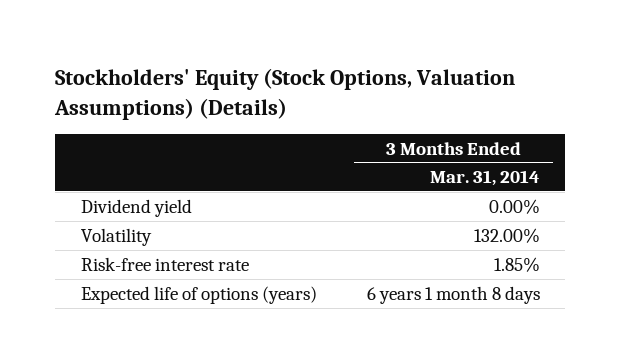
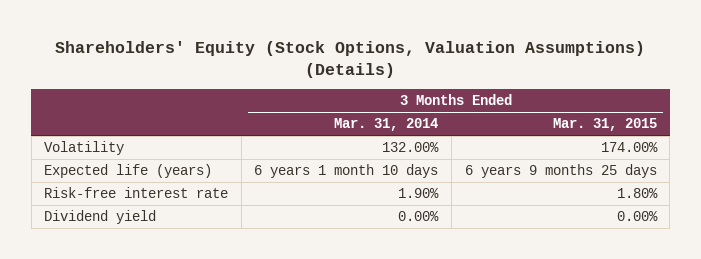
- Stockholders' Equity (Stock Options, Valuation Assumptions) (Details)
+ Shareholders' Equity (Stock Options, Valuation Assumptions) (Details)
- | 3 Months Ended Mar. 31, 2014
+ | 3 Months Ended Mar. 31, 2014 | 3 Months Ended Mar. 31, 2015
- Risk-free interest rate | 1.85%
- Expected life of options (years) | 6 years 1 month 8 days
+ Expected life (years) | 6 years 1 month 10 days | 6 years 9 months 25 days
+ Risk-free interest rate | 1.90% | 1.80%
moved down: Dividend yield | 0.00% | 0.00%

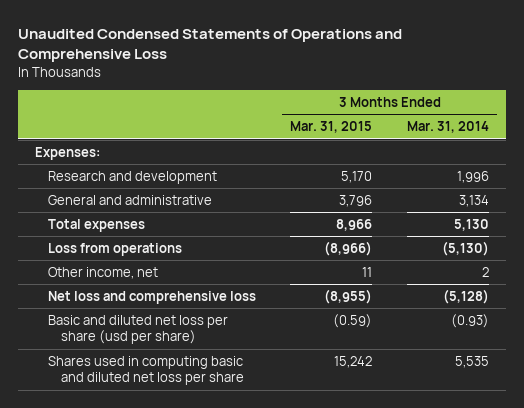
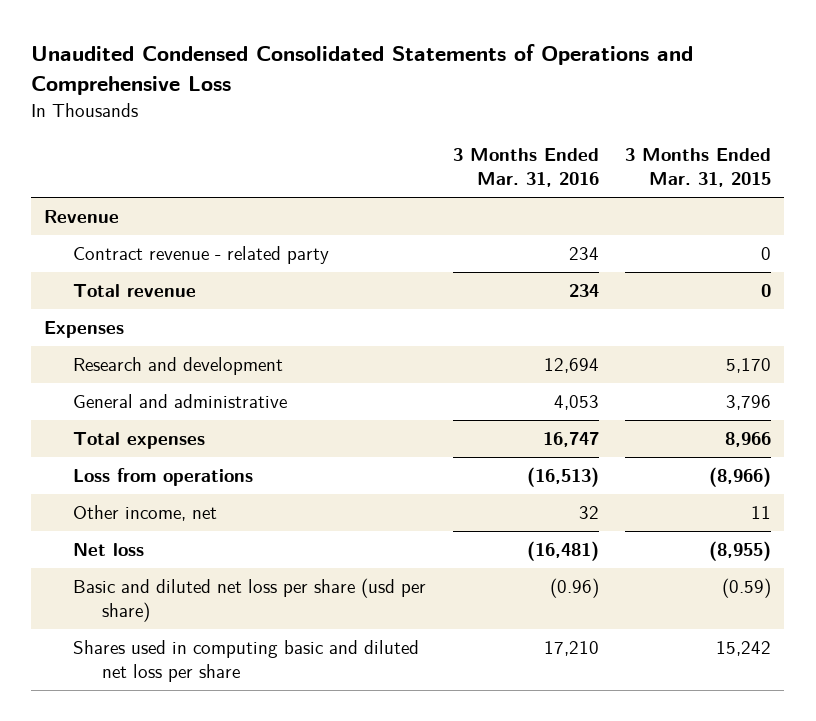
- Unaudited Condensed Statements of Operations and Comprehensive Loss
+ Unaudited Condensed Consolidated Statements of Operations and Comprehensive Loss
- | 3 Months Ended Mar. 31, 2015 | 3 Months Ended Mar. 31, 2014
+ | 3 Months Ended Mar. 31, 2016 | 3 Months Ended Mar. 31, 2015
- Expenses:
+ Revenue
+ Contract revenue - related party | 234 | 0
+ Total revenue | 234 | 0
+ Expenses
- Net loss and comprehensive loss | (8,955) | (5,128)
+ Net loss | (16,481) | (8,955)

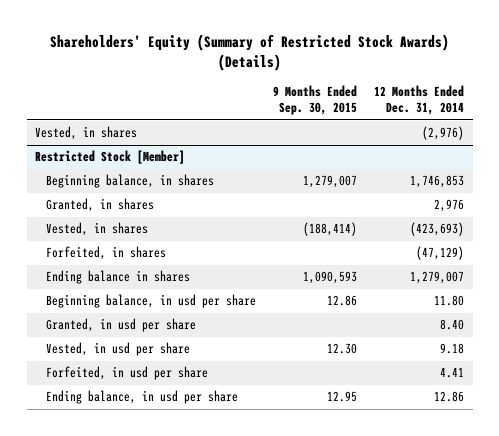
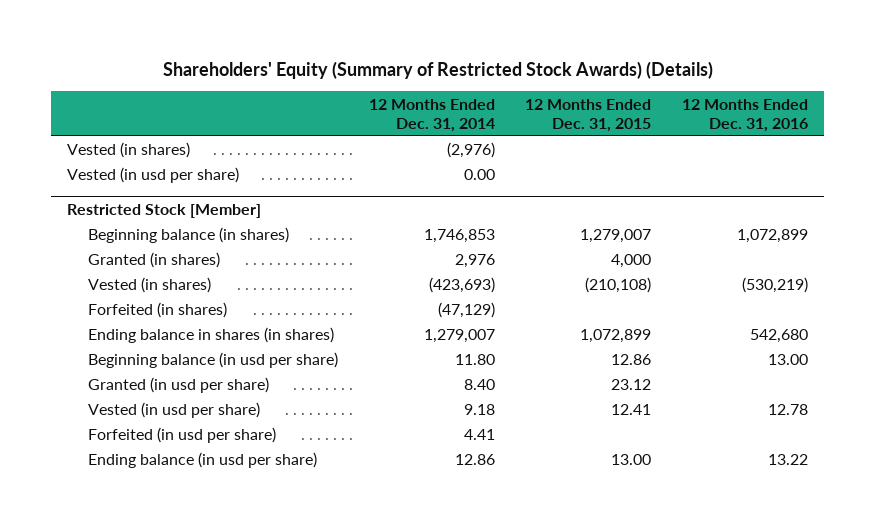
- | 9 Months Ended Sep. 30, 2015 | 12 Months Ended Dec. 31, 2014
+ | 12 Months Ended Dec. 31, 2014 | 12 Months Ended Dec. 31, 2015 | 12 Months Ended Dec. 31, 2016
- Vested, in shares | | (2,976)
+ Vested (in shares) | (2,976) | |
+ Vested (in usd per share) | 0.00 | |
@ Restricted Stock [Member]
- Beginning balance, in shares | 1,279,007 | 1,746,853
- Granted, in shares | | 2,976
- Vested, in shares | (188,414) | (423,693)
- Forfeited, in shares | | (47,129)
- Ending balance in shares | 1,090,593 | 1,279,007
- Beginning balance, in usd per share | 12.86 | 11.80
- Granted, in usd per share | | 8.40
- Vested, in usd per share | 12.30 | 9.18
- Forfeited, in usd per share | | 4.41
- Ending balance, in usd per share | 12.95 | 12.86
+ Beginning balance (in shares) | 1,746,853 | 1,279,007 | 1,072,899
+ Granted (in shares) | 2,976 | 4,000 |
+ Vested (in shares) | (423,693) | (210,108) | (530,219)
+ Forfeited (in shares) | (47,129) | |
+ Ending balance in shares (in shares) | 1,279,007 | 1,072,899 | 542,680
+ Beginning balance (in usd per share) | 11.80 | 12.86 | 13.00
+ Granted (in usd per share) | 8.40 | 23.12 |
+ Vested (in usd per share) | 9.18 | 12.41 | 12.78
+ Forfeited (in usd per share) | 4.41 | |
+ Ending balance (in usd per share) | 12.86 | 13.00 | 13.22

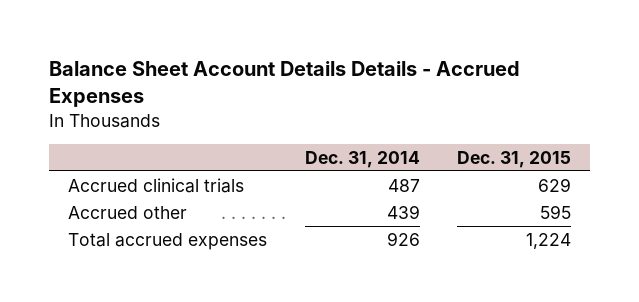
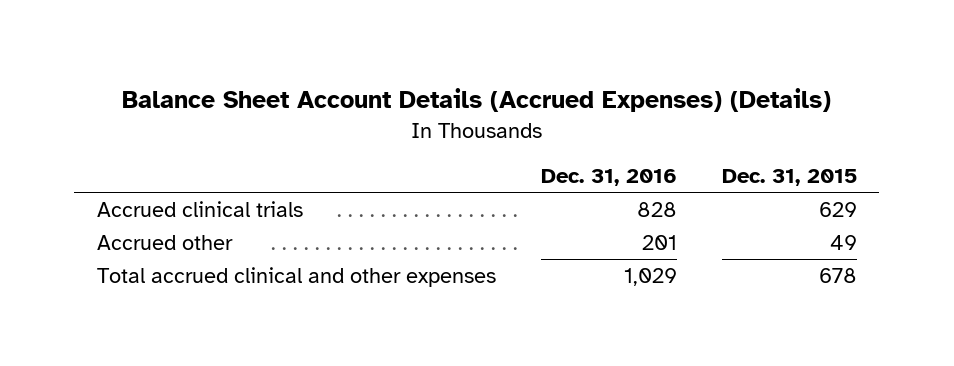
- Balance Sheet Account Details Details - Accrued Expenses
+ Balance Sheet Account Details (Accrued Expenses) (Details)
- | Dec. 31, 2014 | Dec. 31, 2015
+ | Dec. 31, 2016 | Dec. 31, 2015
- Accrued other | 439 | 595
- Total accrued expenses | 926 | 1,224
+ Accrued other | 201 | 49
+ Total accrued clinical and other expenses | 1,029 | 678

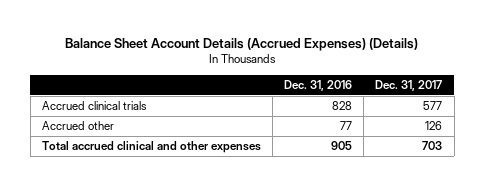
- | Dec. 31, 2016 | Dec. 31, 2015
+ | Dec. 31, 2016 | Dec. 31, 2017
- Accrued other | 201 | 49
- Total accrued clinical and other expenses | 1,029 | 678
+ Accrued other | 77 | 126
+ Total accrued clinical and other expenses | 905 | 703

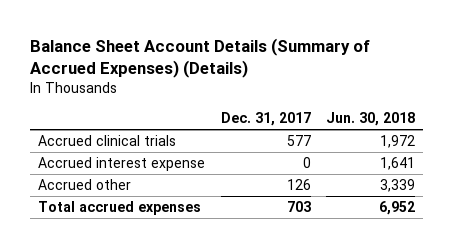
- Balance Sheet Account Details (Accrued Expenses) (Details)
+ Balance Sheet Account Details (Summary of Accrued Expenses) (Details)
- | Dec. 31, 2016 | Dec. 31, 2017
+ | Dec. 31, 2017 | Jun. 30, 2018
+ Accrued interest expense | 0 | 1,641
- Total accrued clinical and other expenses | 905 | 703
+ Total accrued expenses | 703 | 6,952

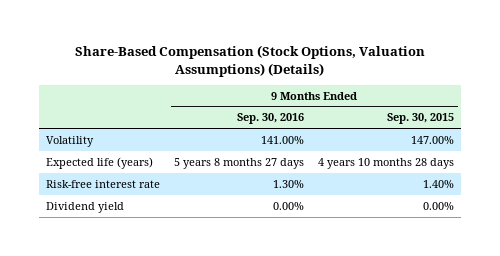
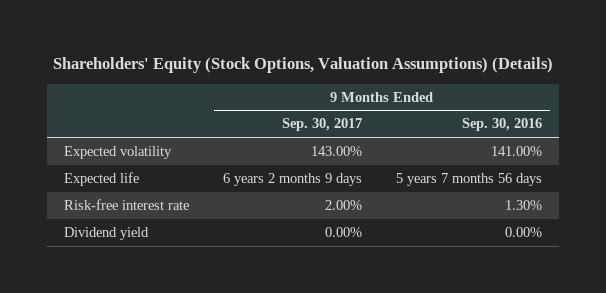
- Share-Based Compensation (Stock Options, Valuation Assumptions) (Details)
+ Shareholders' Equity (Stock Options, Valuation Assumptions) (Details)
- | 9 Months Ended Sep. 30, 2016 | 9 Months Ended Sep. 30, 2015
+ | 9 Months Ended Sep. 30, 2017 | 9 Months Ended Sep. 30, 2016
- Volatility | 141.00% | 147.00%
- Expected life (years) | 5 years 8 months 27 days | 4 years 10 months 28 days
+ Expected volatility | 143.00% | 141.00%
+ Expected life | 6 years 2 months 9 days | 5 years 7 months 56 days

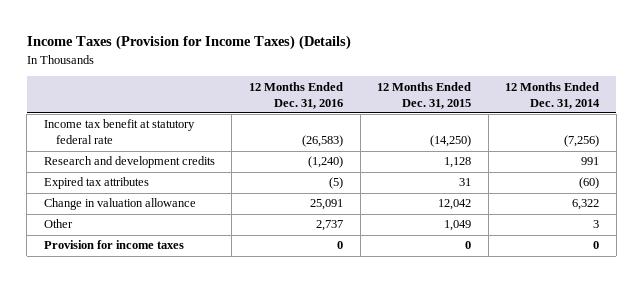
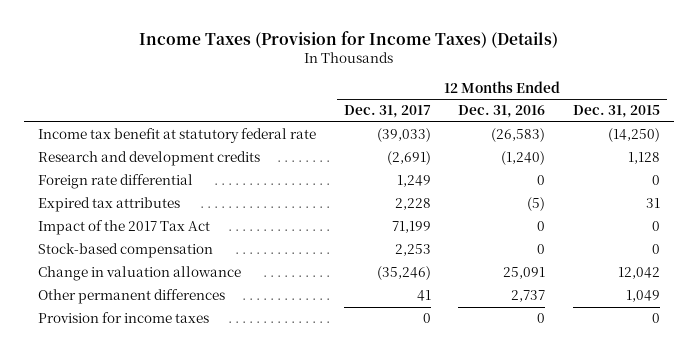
- | 12 Months Ended Dec. 31, 2016 | 12 Months Ended Dec. 31, 2015 | 12 Months Ended Dec. 31, 2014
+ | 12 Months Ended Dec. 31, 2017 | 12 Months Ended Dec. 31, 2016 | 12 Months Ended Dec. 31, 2015
+ Foreign rate differential | 1,249 | 0 | 0
+ Impact of the 2017 Tax Act | 71,199 | 0 | 0
+ Stock-based compensation | 2,253 | 0 | 0
- Other | 2,737 | 1,049 | 3
+ Other permanent differences | 41 | 2,737 | 1,049

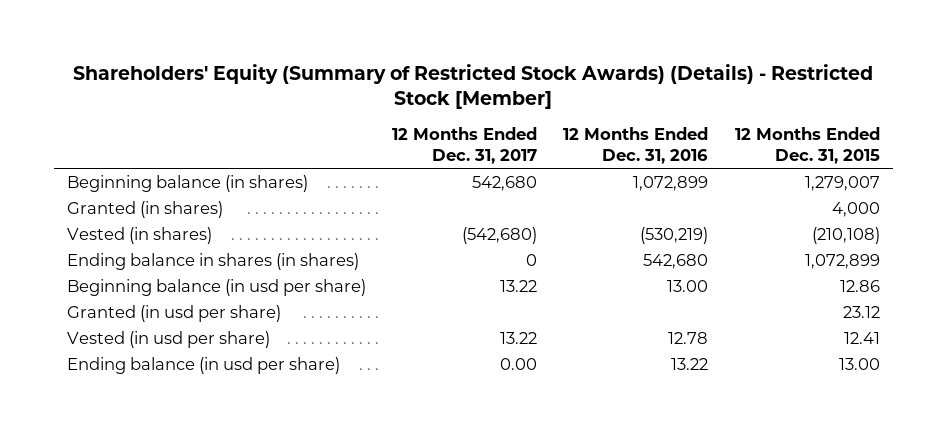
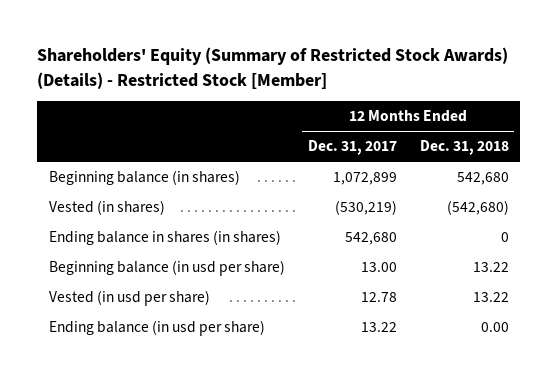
- | 12 Months Ended Dec. 31, 2017 | 12 Months Ended Dec. 31, 2016 | 12 Months Ended Dec. 31, 2015
+ | 12 Months Ended Dec. 31, 2017 | 12 Months Ended Dec. 31, 2018
- Beginning balance (in shares) | 542,680 | 1,072,899 | 1,279,007
- Granted (in shares) | | | 4,000
- Vested (in shares) | (542,680) | (530,219) | (210,108)
- Ending balance in shares (in shares) | 0 | 542,680 | 1,072,899
- Beginning balance (in usd per share) | 13.22 | 13.00 | 12.86
- Granted (in usd per share) | | | 23.12
- Vested (in usd per share) | 13.22 | 12.78 | 12.41
- Ending balance (in usd per share) | 0.00 | 13.22 | 13.00
+ Beginning balance (in shares) | 1,072,899 | 542,680
+ Vested (in shares) | (530,219) | (542,680)
+ Ending balance in shares (in shares) | 542,680 | 0
+ Beginning balance (in usd per share) | 13.00 | 13.22
+ Vested (in usd per share) | 12.78 | 13.22
+ Ending balance (in usd per share) | 13.22 | 0.00

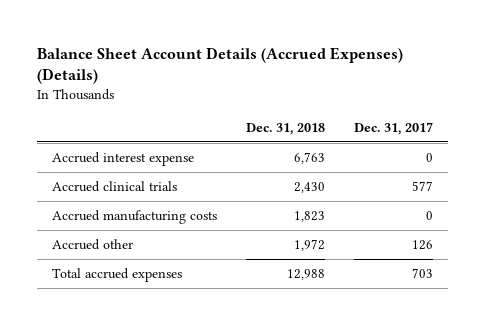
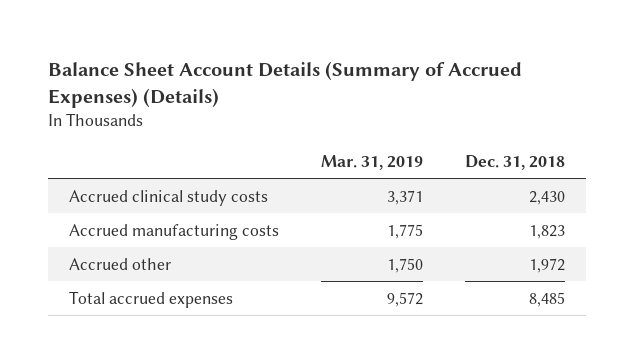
- Balance Sheet Account Details (Accrued Expenses) (Details)
+ Balance Sheet Account Details (Summary of Accrued Expenses) (Details)
- | Dec. 31, 2018 | Dec. 31, 2017
+ | Mar. 31, 2019 | Dec. 31, 2018
- Accrued interest expense | 6,763 | 0
- Accrued clinical trials | 2,430 | 577
+ Accrued clinical study costs | 3,371 | 2,430
- Total accrued expenses | 12,988 | 703
+ Total accrued expenses | 9,572 | 8,485

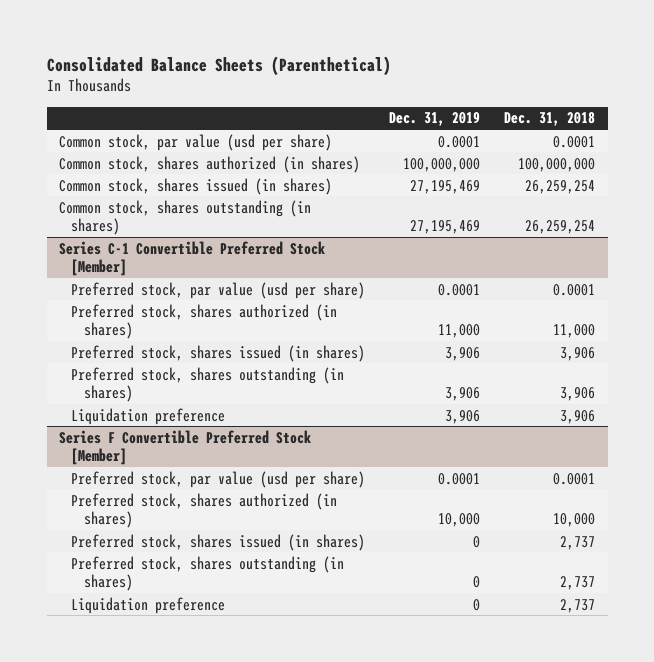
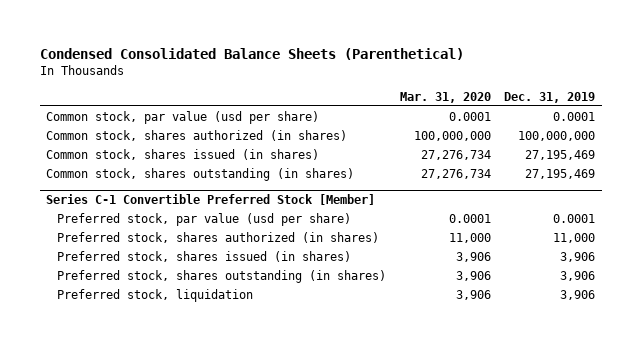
- Consolidated Balance Sheets (Parenthetical)
+ Condensed Consolidated Balance Sheets (Parenthetical)
- | Dec. 31, 2019 | Dec. 31, 2018
+ | Mar. 31, 2020 | Dec. 31, 2019
@ Series C-1 Convertible Preferred Stock [Member]
- Liquidation preference | 3,906 | 3,906
- Series F Convertible Preferred Stock [Member]
- Preferred stock, par value (usd per share) | 0.0001 | 0.0001
- Preferred stock, shares authorized (in shares) | 10,000 | 10,000
- Preferred stock, shares issued (in shares) | 0 | 2,737
- Preferred stock, shares outstanding (in shares) | 0 | 2,737
- Liquidation preference | 0 | 2,737
@ Series C-1 Convertible Preferred Stock [Member]
+ Preferred stock, liquidation | 3,906 | 3,906

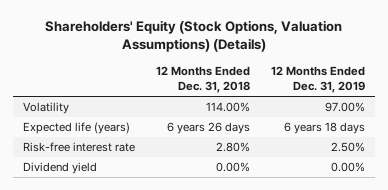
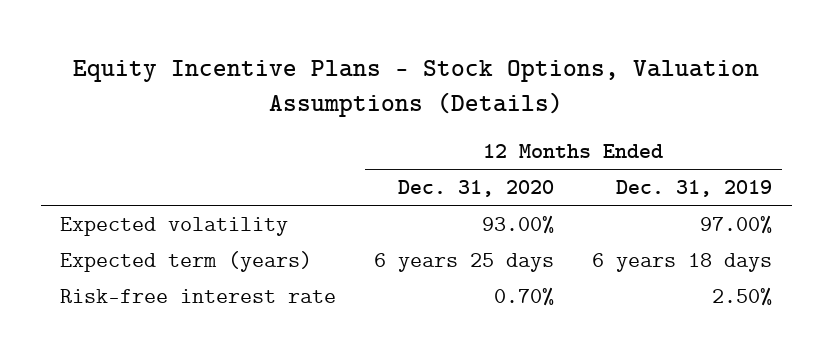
- Shareholders' Equity (Stock Options, Valuation Assumptions) (Details)
+ Equity Incentive Plans - Stock Options, Valuation Assumptions (Details)
- | 12 Months Ended Dec. 31, 2018 | 12 Months Ended Dec. 31, 2019
+ | 12 Months Ended Dec. 31, 2020 | 12 Months Ended Dec. 31, 2019
- Volatility | 114.00% | 97.00%
- Expected life (years) | 6 years 26 days | 6 years 18 days
+ Expected volatility | 93.00% | 97.00%
+ Expected term (years) | 6 years 25 days | 6 years 18 days
- Dividend yield | 0.00% | 0.00%

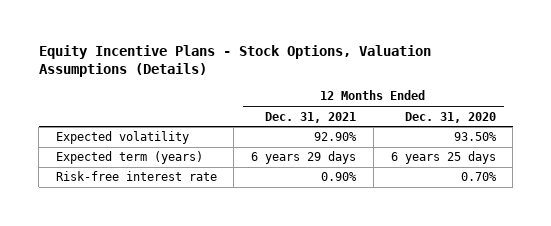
- | 12 Months Ended Dec. 31, 2020 | 12 Months Ended Dec. 31, 2019
+ | 12 Months Ended Dec. 31, 2021 | 12 Months Ended Dec. 31, 2020
- Expected volatility | 93.00% | 97.00%
+ Expected volatility | 92.90% | 93.50%

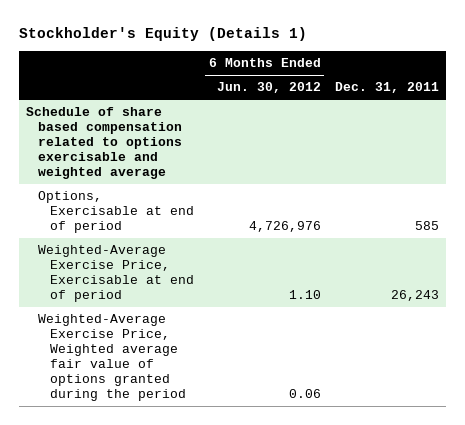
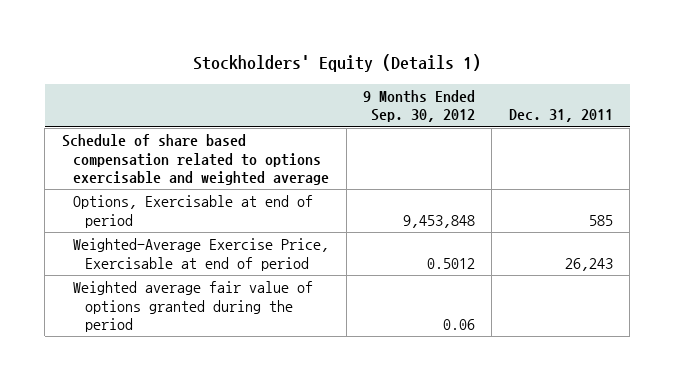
- Stockholder's Equity (Details 1)
+ Stockholders' Equity (Details 1)
- | 6 Months Ended Jun. 30, 2012 | Dec. 31, 2011
+ | 9 Months Ended Sep. 30, 2012 | Dec. 31, 2011
- Weighted-Average Exercise Price, Weighted average fair value of options granted during the period | 0.06 |
+ Weighted average fair value of options granted during the period | 0.06 |

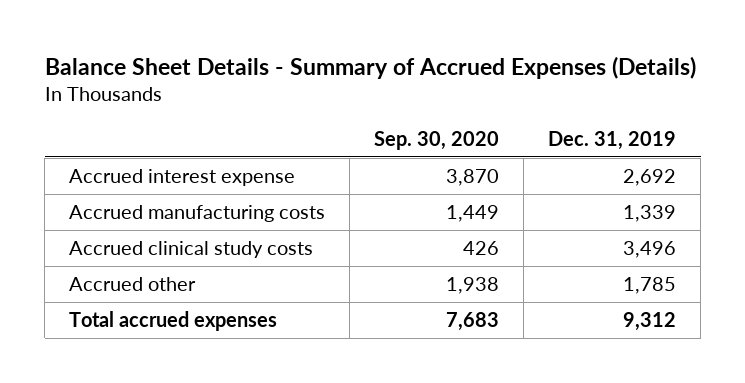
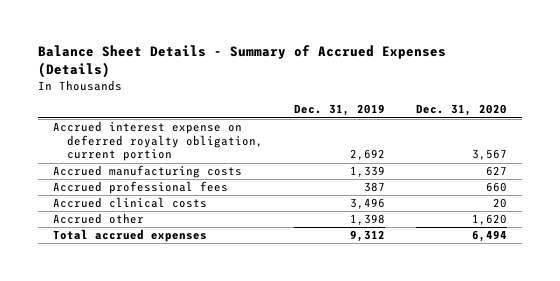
- | Sep. 30, 2020 | Dec. 31, 2019
+ | Dec. 31, 2019 | Dec. 31, 2020
- Accrued interest expense | 3,870 | 2,692
+ Accrued interest expense on deferred royalty obligation, current portion | 2,692 | 3,567
- Accrued clinical study costs | 426 | 3,496
- Accrued other | 1,938 | 1,785
+ Accrued professional fees | 387 | 660
+ Accrued clinical costs | 3,496 | 20
+ Accrued other | 1,398 | 1,620

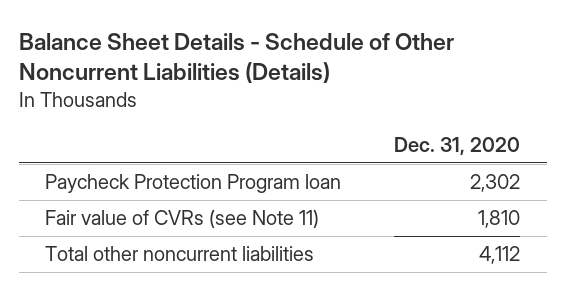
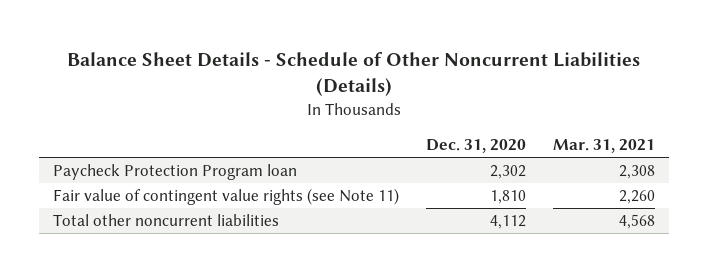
- | Dec. 31, 2020
+ | Dec. 31, 2020 | Mar. 31, 2021
- Fair value of CVRs (see Note 11) | 1,810
+ Fair value of contingent value rights (see Note 11) | 1,810 | 2,260

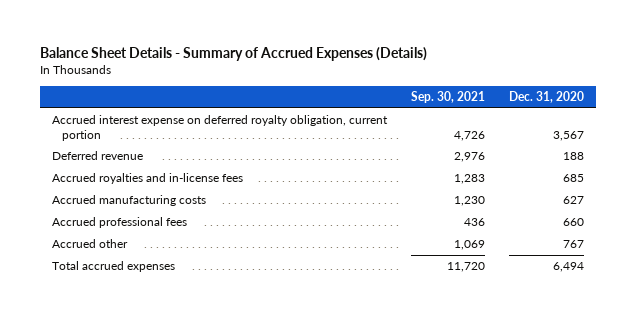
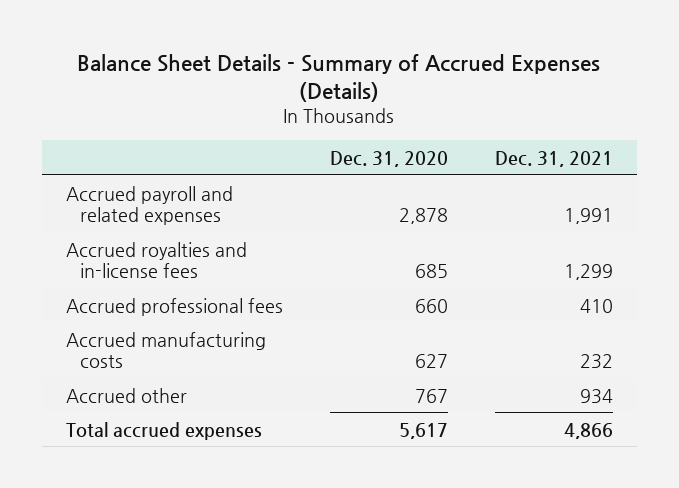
- | Sep. 30, 2021 | Dec. 31, 2020
+ | Dec. 31, 2020 | Dec. 31, 2021
- Accrued interest expense on deferred royalty obligation, current portion | 4,726 | 3,567
- Deferred revenue | 2,976 | 188
+ Accrued payroll and related expenses | 2,878 | 1,991
moved down: Accrued manufacturing costs | 627 | 232
- Total accrued expenses | 11,720 | 6,494
+ Total accrued expenses | 5,617 | 4,866

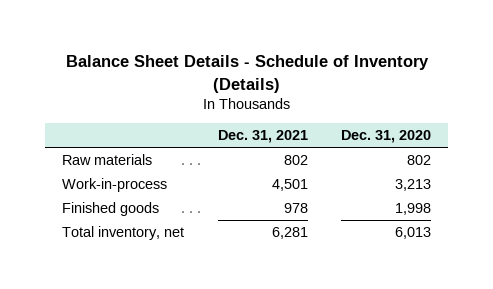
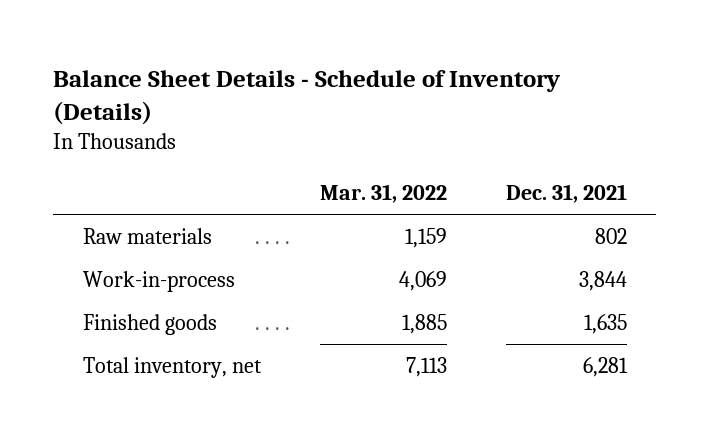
- | Dec. 31, 2021 | Dec. 31, 2020
+ | Mar. 31, 2022 | Dec. 31, 2021
- Work-in-process | 4,501 | 3,213
- Finished goods | 978 | 1,998
+ Work-in-process | 4,069 | 3,844
+ Finished goods | 1,885 | 1,635

